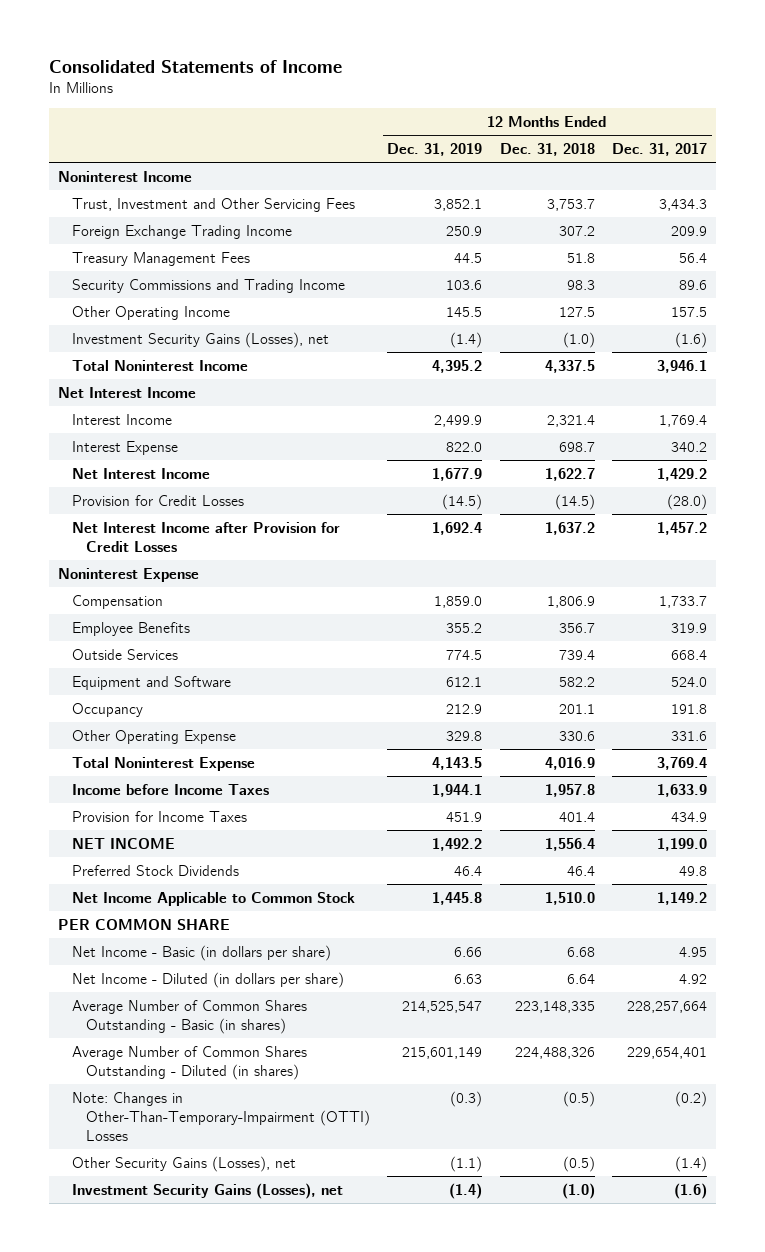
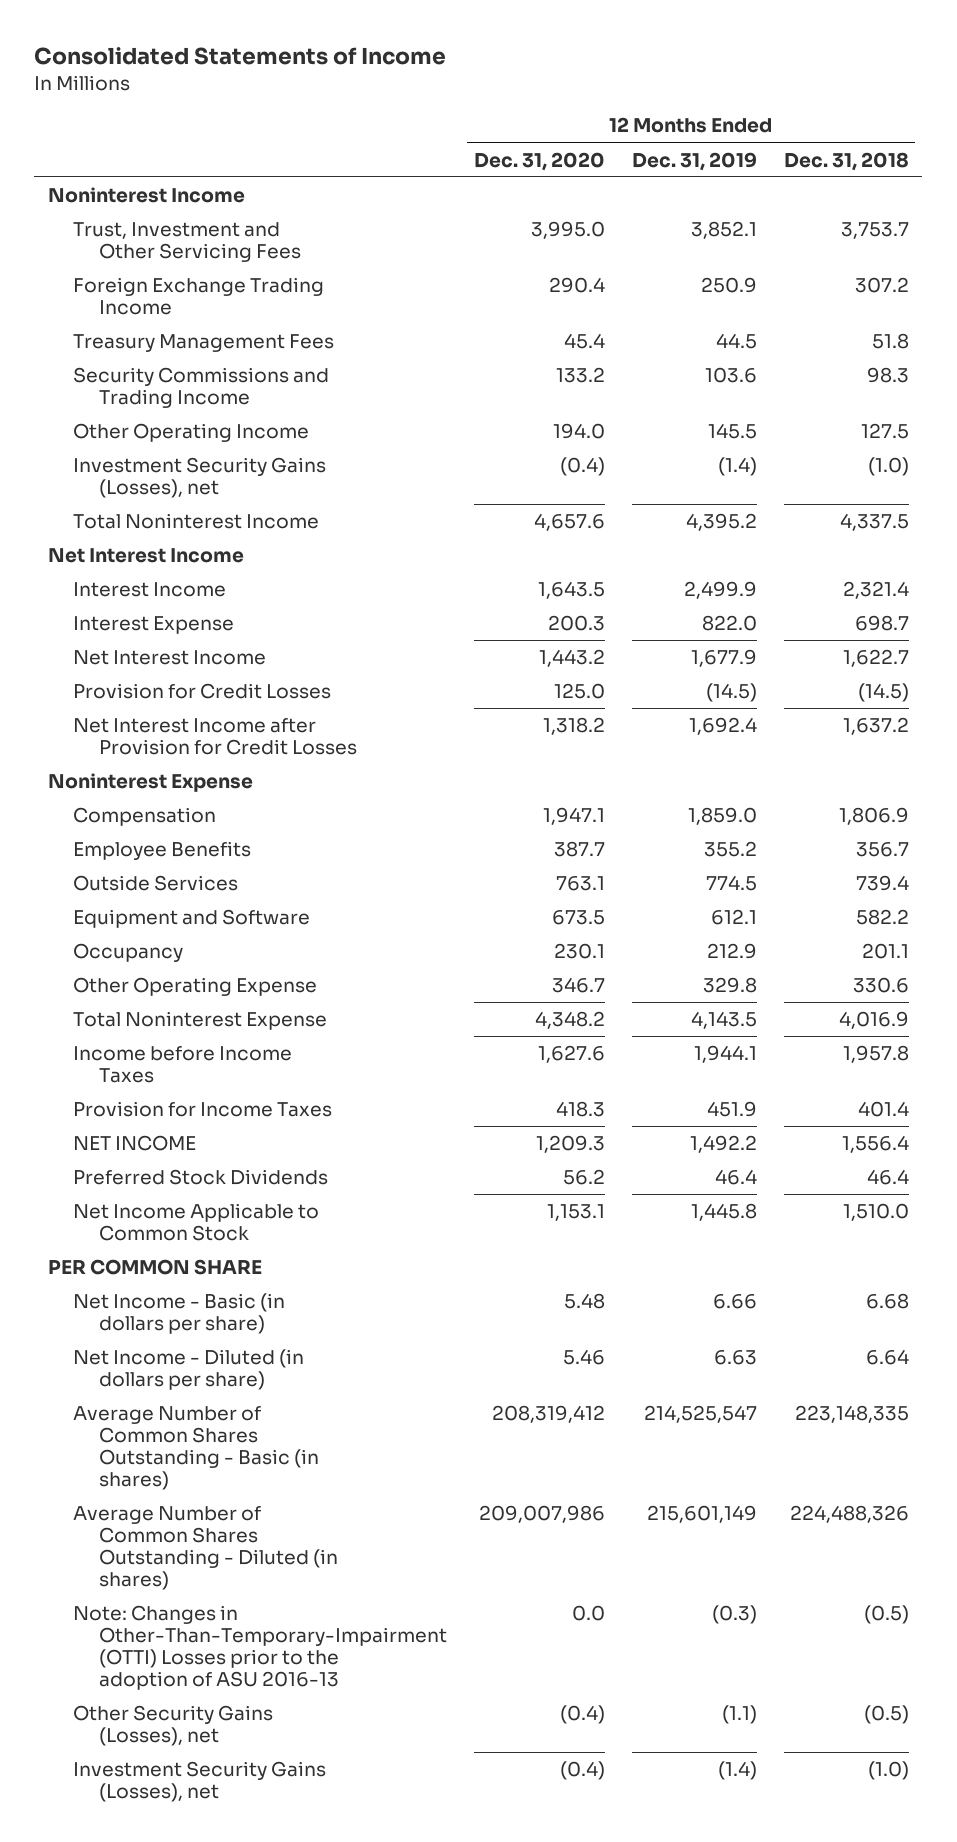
- | 12 Months Ended Dec. 31, 2019 | 12 Months Ended Dec. 31, 2018 | 12 Months Ended Dec. 31, 2017
+ | 12 Months Ended Dec. 31, 2020 | 12 Months Ended Dec. 31, 2019 | 12 Months Ended Dec. 31, 2018
- Note: Changes in Other-Than-Temporary-Impairment (OTTI) Losses | (0.3) | (0.5) | (0.2)
+ Note: Changes in Other-Than-Temporary-Impairment (OTTI) Losses prior to the adoption of ASU 2016-13 | 0.0 | (0.3) | (0.5)

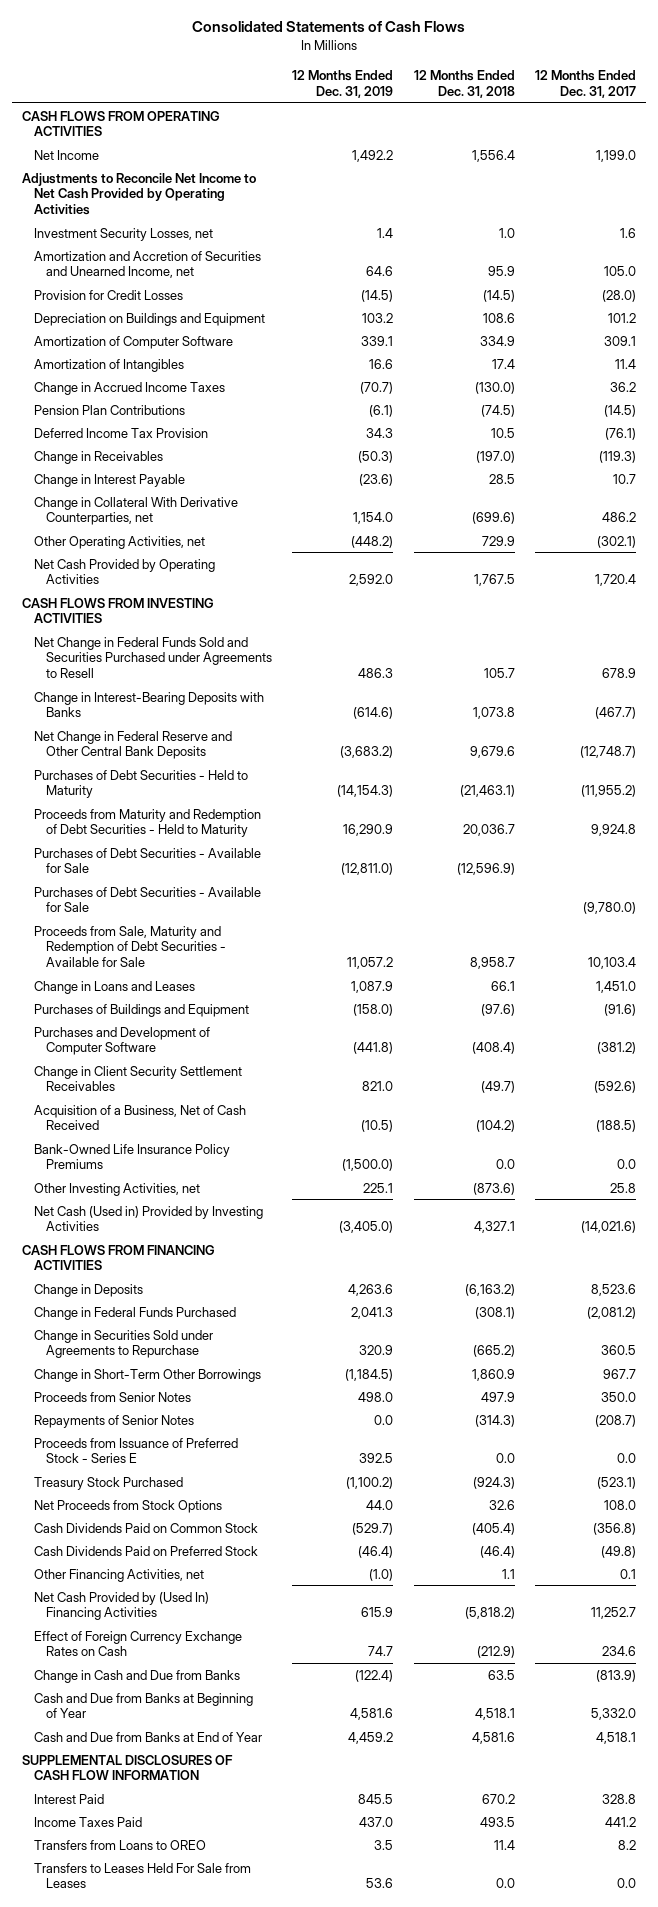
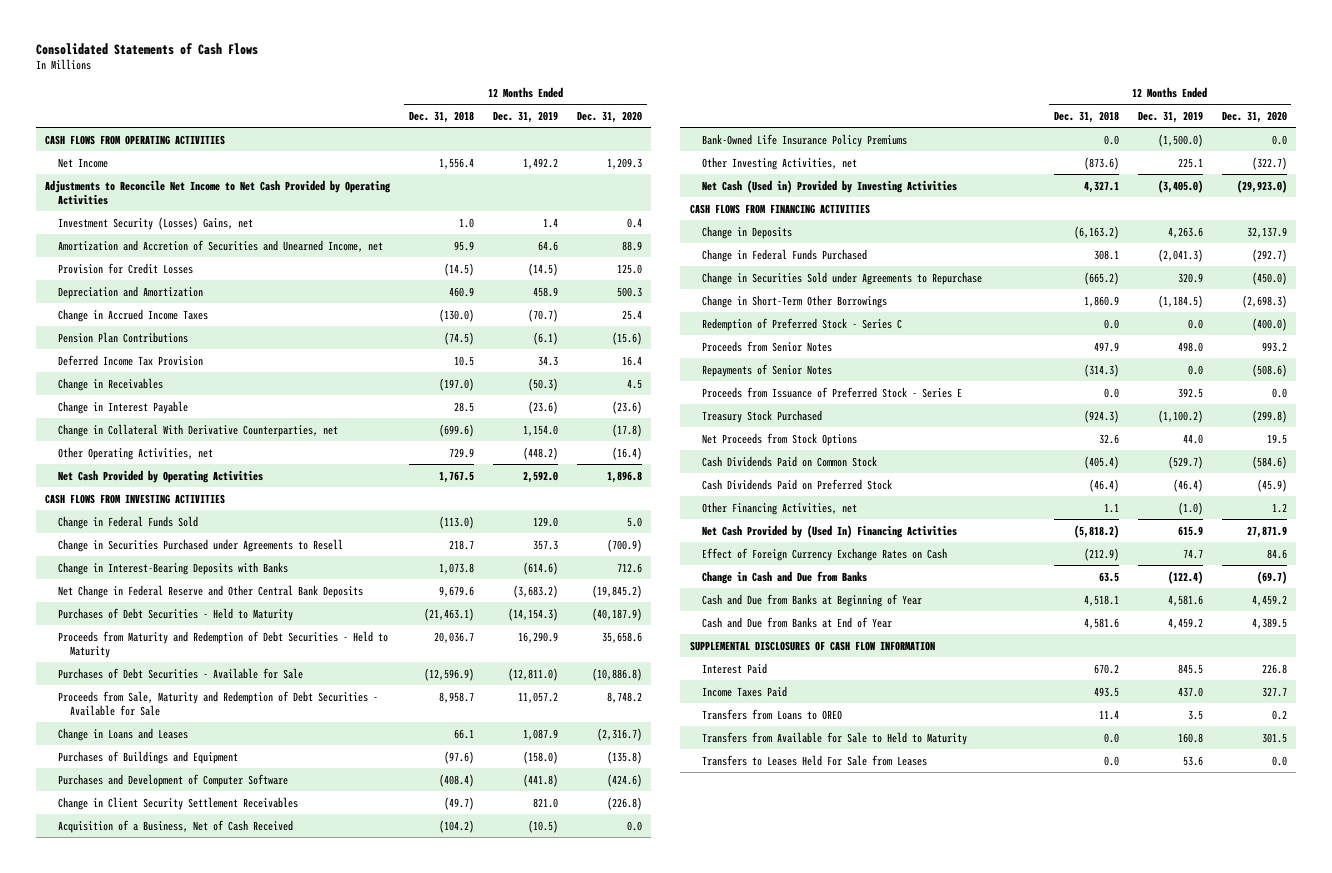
- | 12 Months Ended Dec. 31, 2019 | 12 Months Ended Dec. 31, 2018 | 12 Months Ended Dec. 31, 2017
+ | 12 Months Ended Dec. 31, 2018 | 12 Months Ended Dec. 31, 2019 | 12 Months Ended Dec. 31, 2020
- Investment Security Losses, net | 1.4 | 1.0 | 1.6
+ Investment Security (Losses) Gains, net | 1.0 | 1.4 | 0.4
- Depreciation on Buildings and Equipment | 103.2 | 108.6 | 101.2
- Amortization of Computer Software | 339.1 | 334.9 | 309.1
- Amortization of Intangibles | 16.6 | 17.4 | 11.4
+ Depreciation and Amortization | 460.9 | 458.9 | 500.3
- Net Change in Federal Funds Sold and Securities Purchased under Agreements to Resell | 486.3 | 105.7 | 678.9
+ Change in Federal Funds Sold | (113.0) | 129.0 | 5.0
+ Change in Securities Purchased under Agreements to Resell | 218.7 | 357.3 | (700.9)
- Purchases of Debt Securities - Available for Sale | | | (9,780.0)
- Change in Federal Funds Purchased | 2,041.3 | (308.1) | (2,081.2)
+ Change in Federal Funds Purchased | 308.1 | (2,041.3) | (292.7)
+ Redemption of Preferred Stock - Series C | 0.0 | 0.0 | (400.0)
+ Transfers from Available for Sale to Held to Maturity | 0.0 | 160.8 | 301.5

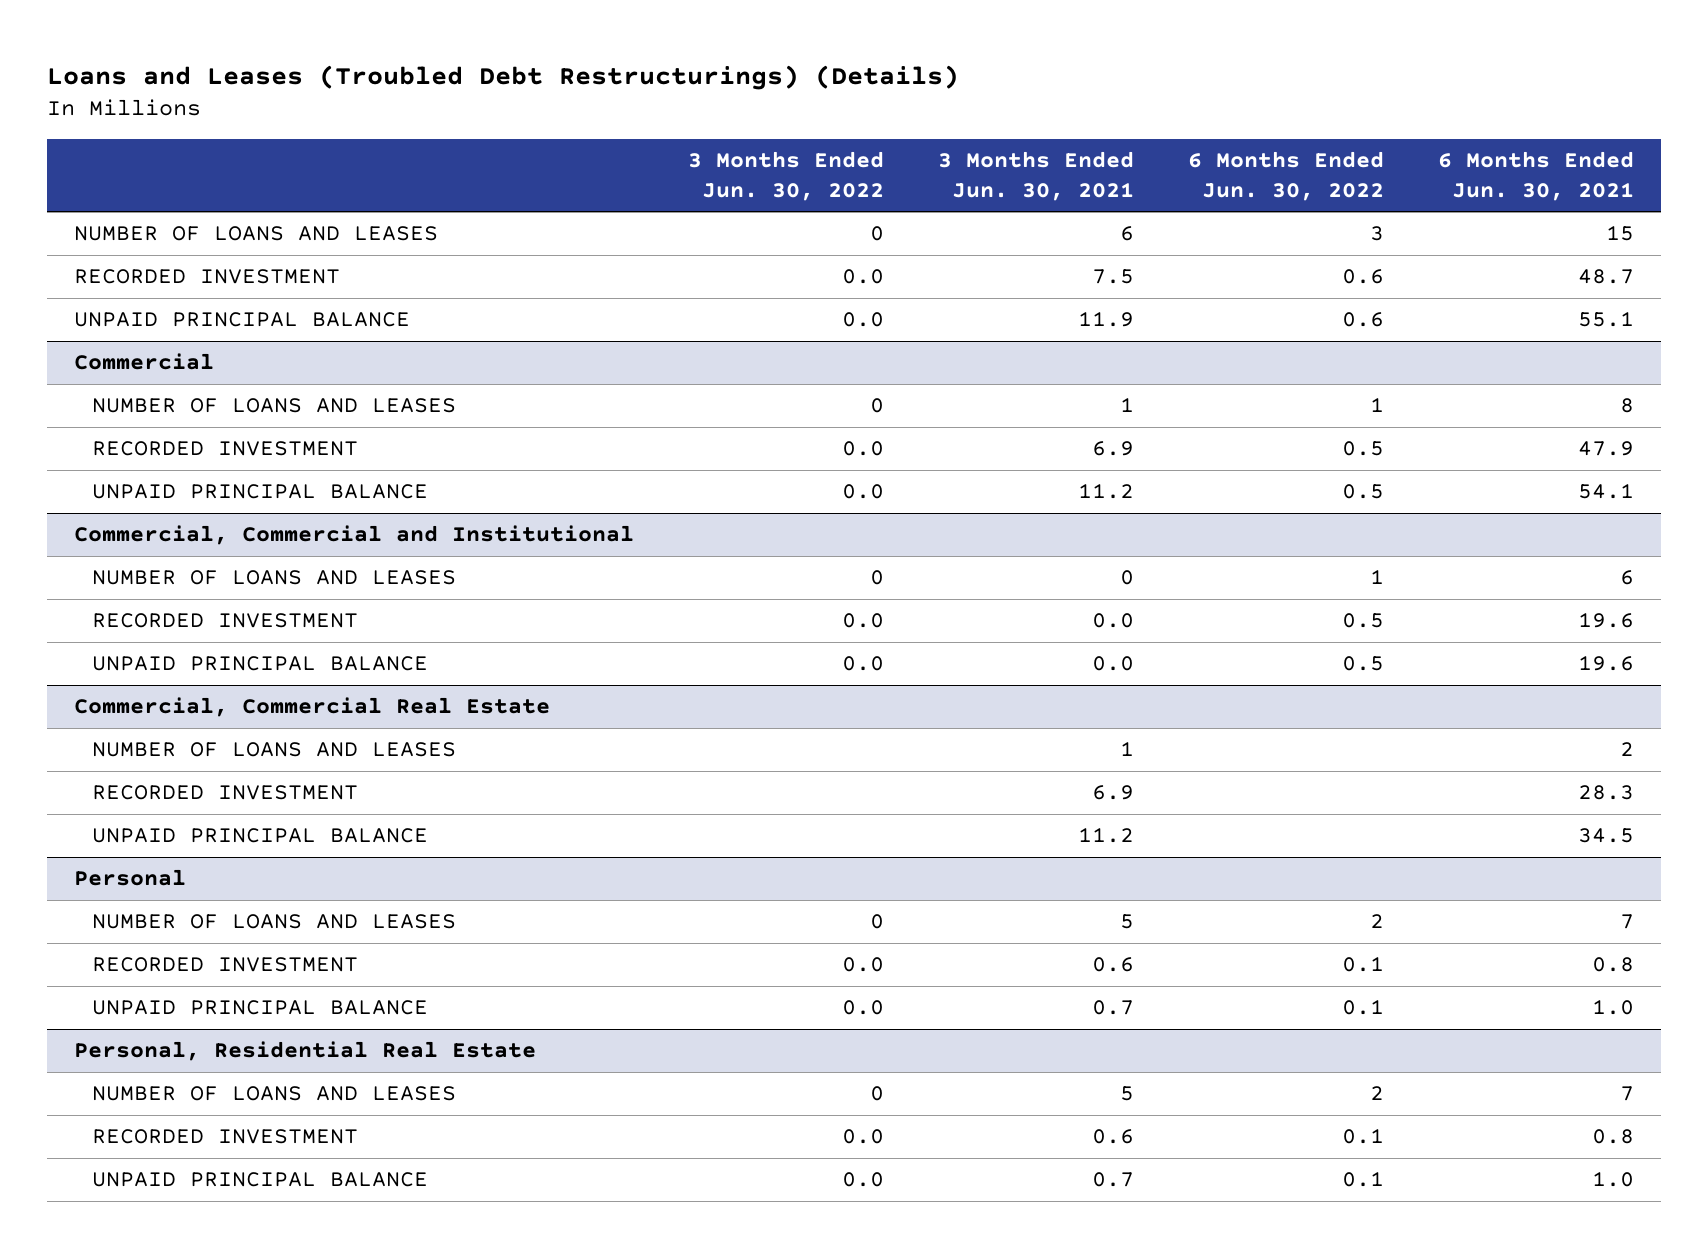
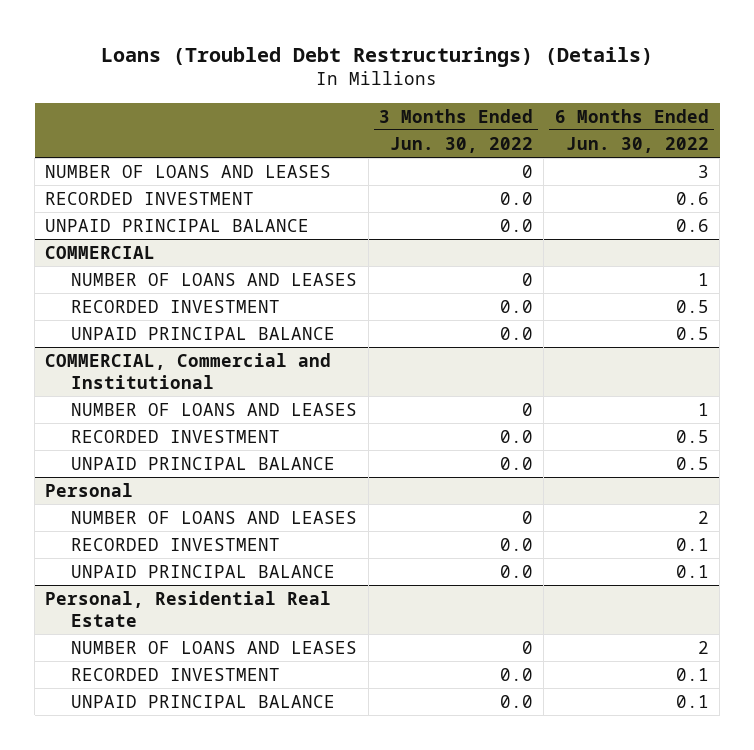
- Loans and Leases (Troubled Debt Restructurings) (Details)
+ Loans (Troubled Debt Restructurings) (Details)
- | 3 Months Ended Jun. 30, 2022 | 3 Months Ended Jun. 30, 2021 | 6 Months Ended Jun. 30, 2022 | 6 Months Ended Jun. 30, 2021
+ | 3 Months Ended Jun. 30, 2022 | 6 Months Ended Jun. 30, 2022
- Commercial
+ COMMERCIAL
- Commercial, Commercial and Institutional
+ COMMERCIAL, Commercial and Institutional
- Commercial, Commercial Real Estate
- NUMBER OF LOANS AND LEASES | | 1 | | 2
- RECORDED INVESTMENT | | 6.9 | | 28.3
- UNPAID PRINCIPAL BALANCE | | 11.2 | | 34.5

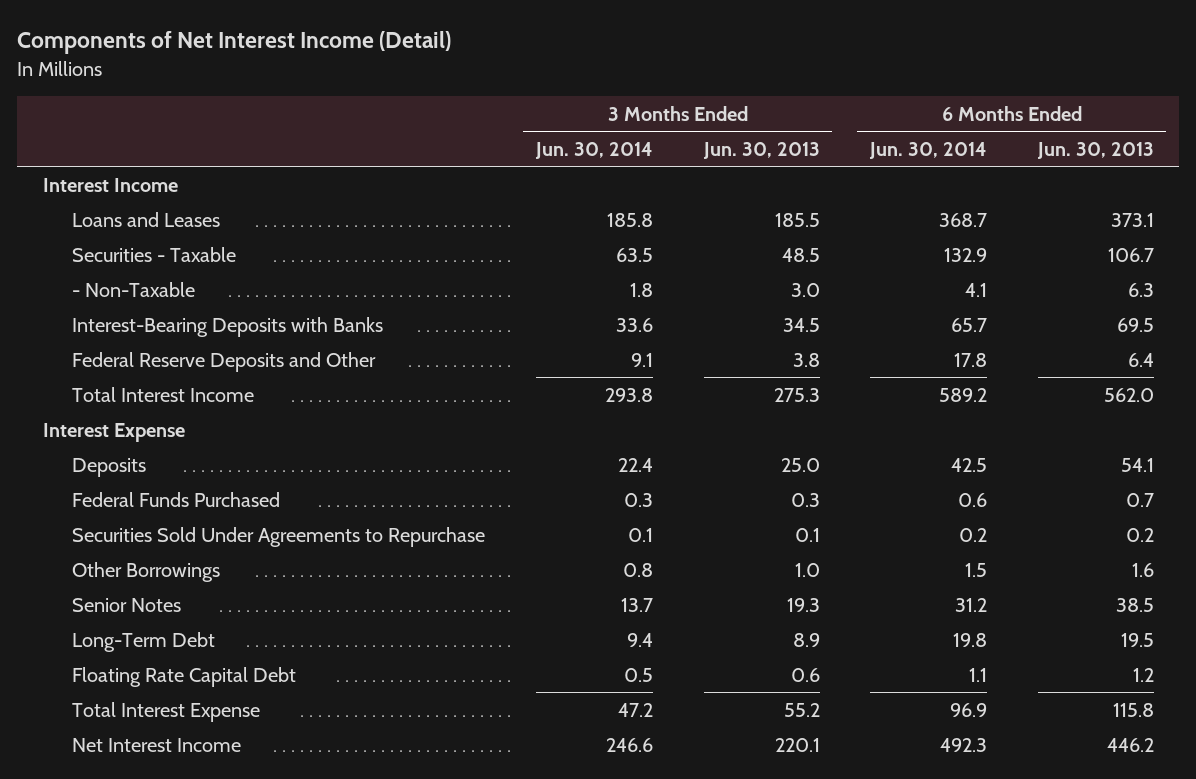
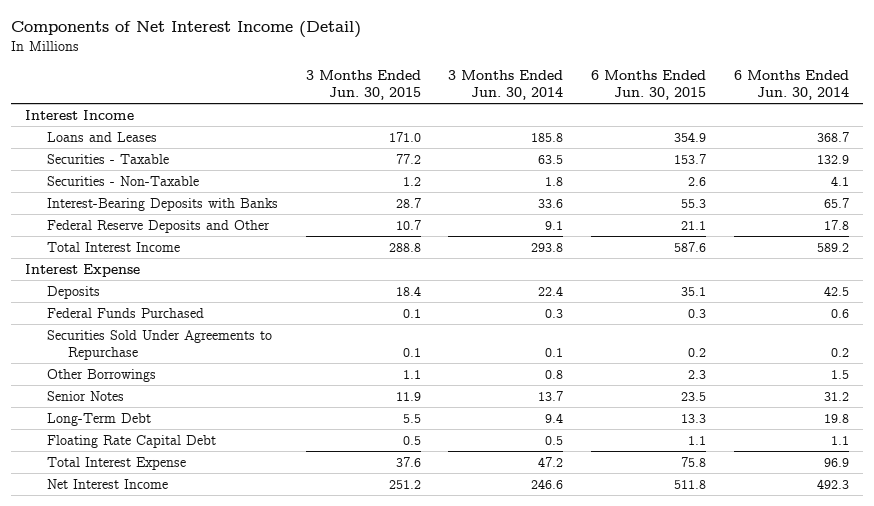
- | 3 Months Ended Jun. 30, 2014 | 3 Months Ended Jun. 30, 2013 | 6 Months Ended Jun. 30, 2014 | 6 Months Ended Jun. 30, 2013
+ | 3 Months Ended Jun. 30, 2015 | 3 Months Ended Jun. 30, 2014 | 6 Months Ended Jun. 30, 2015 | 6 Months Ended Jun. 30, 2014
- - Non-Taxable | 1.8 | 3.0 | 4.1 | 6.3
+ Securities - Non-Taxable | 1.2 | 1.8 | 2.6 | 4.1

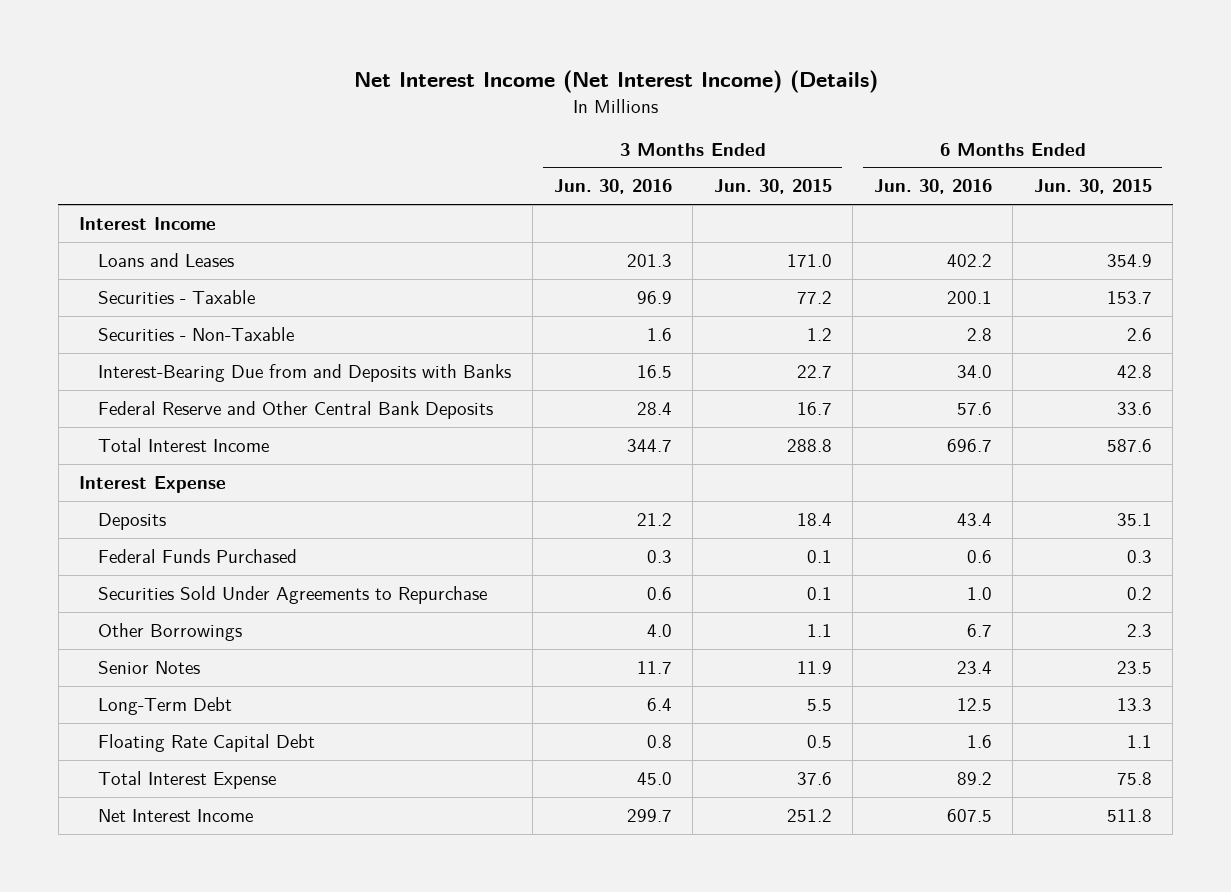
- Components of Net Interest Income (Detail)
+ Net Interest Income (Net Interest Income) (Details)
- | 3 Months Ended Jun. 30, 2015 | 3 Months Ended Jun. 30, 2014 | 6 Months Ended Jun. 30, 2015 | 6 Months Ended Jun. 30, 2014
+ | 3 Months Ended Jun. 30, 2016 | 3 Months Ended Jun. 30, 2015 | 6 Months Ended Jun. 30, 2016 | 6 Months Ended Jun. 30, 2015
- Interest-Bearing Deposits with Banks | 28.7 | 33.6 | 55.3 | 65.7
- Federal Reserve Deposits and Other | 10.7 | 9.1 | 21.1 | 17.8
+ Interest-Bearing Due from and Deposits with Banks | 16.5 | 22.7 | 34.0 | 42.8
+ Federal Reserve and Other Central Bank Deposits | 28.4 | 16.7 | 57.6 | 33.6

